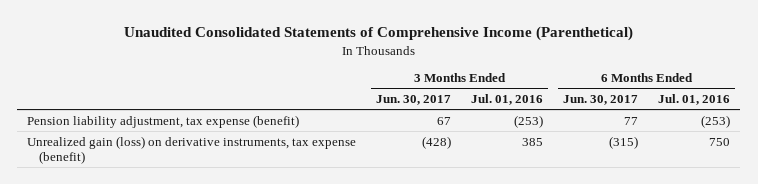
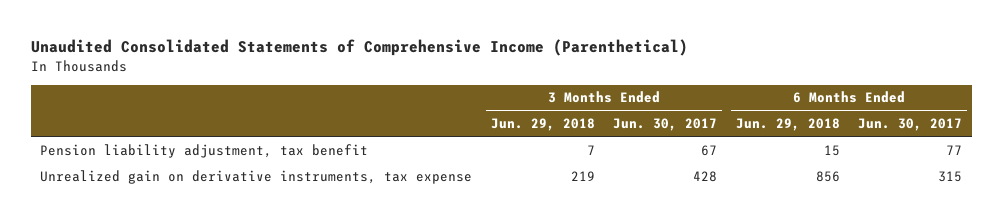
- | 3 Months Ended Jun. 30, 2017 | 3 Months Ended Jul. 01, 2016 | 6 Months Ended Jun. 30, 2017 | 6 Months Ended Jul. 01, 2016
+ | 3 Months Ended Jun. 29, 2018 | 3 Months Ended Jun. 30, 2017 | 6 Months Ended Jun. 29, 2018 | 6 Months Ended Jun. 30, 2017
- Pension liability adjustment, tax expense (benefit) | 67 | (253) | 77 | (253)
- Unrealized gain (loss) on derivative instruments, tax expense (benefit) | (428) | 385 | (315) | 750
+ Pension liability adjustment, tax benefit | 7 | 67 | 15 | 77
+ Unrealized gain on derivative instruments, tax expense | 219 | 428 | 856 | 315

